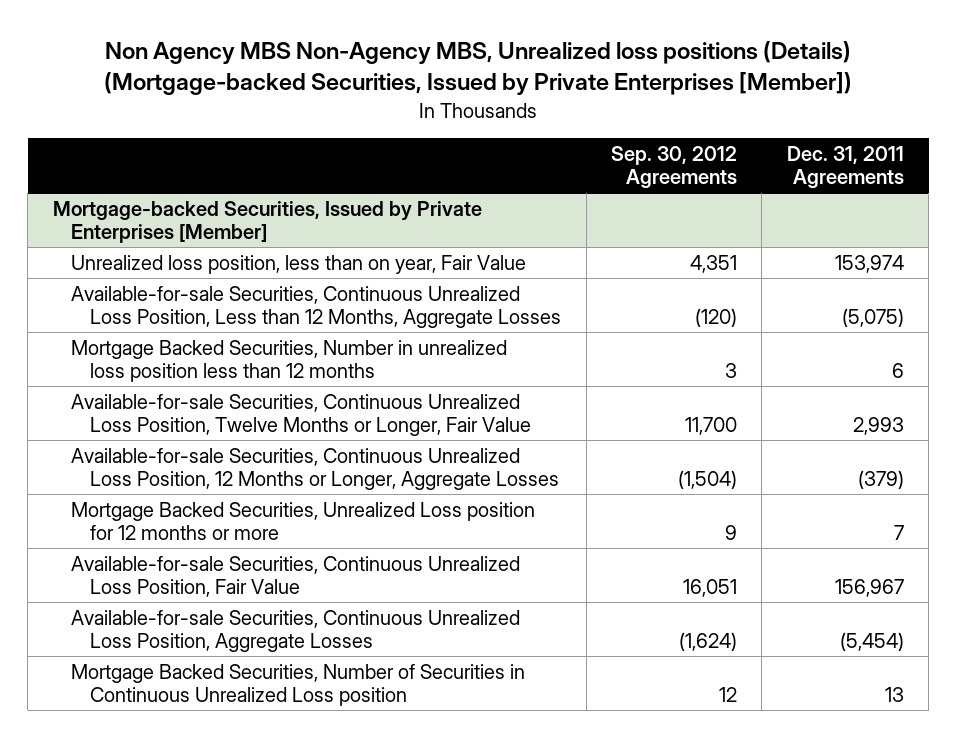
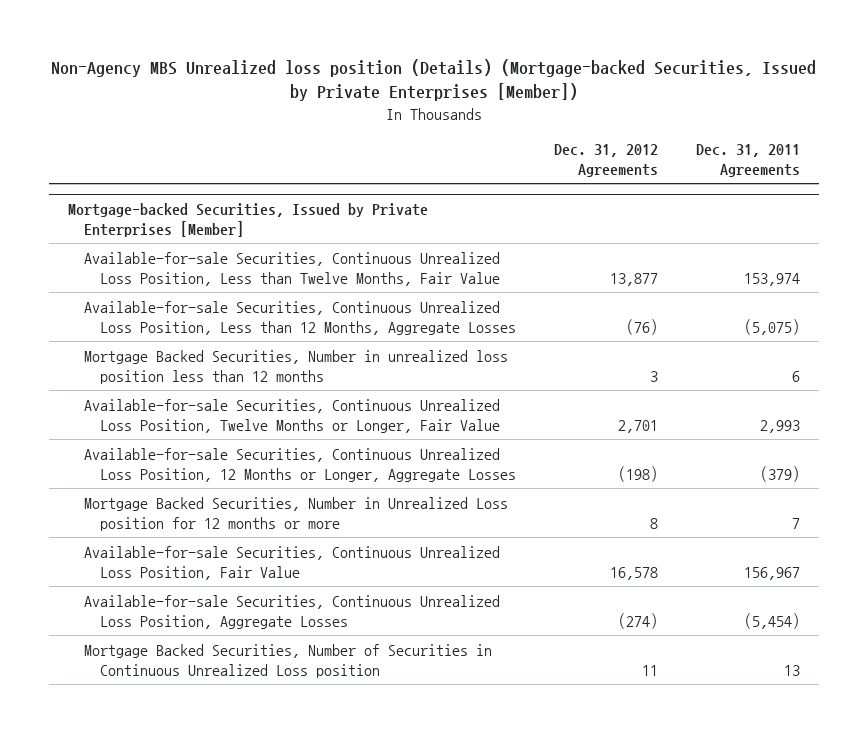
- Non Agency MBS Non-Agency MBS, Unrealized loss positions (Details) (Mortgage-backed Securities, Issued by Private Enterprises [Member])
+ Non-Agency MBS Unrealized loss position (Details) (Mortgage-backed Securities, Issued by Private Enterprises [Member])
- | Sep. 30, 2012 Agreements | Dec. 31, 2011 Agreements
+ | Dec. 31, 2012 Agreements | Dec. 31, 2011 Agreements
@ Mortgage-backed Securities, Issued by Private Enterprises [Member]
- Unrealized loss position, less than on year, Fair Value | 4,351 | 153,974
+ Available-for-sale Securities, Continuous Unrealized Loss Position, Less than Twelve Months, Fair Value | 13,877 | 153,974
- Mortgage Backed Securities, Unrealized Loss position for 12 months or more | 9 | 7
+ Mortgage Backed Securities, Number in Unrealized Loss position for 12 months or more | 8 | 7

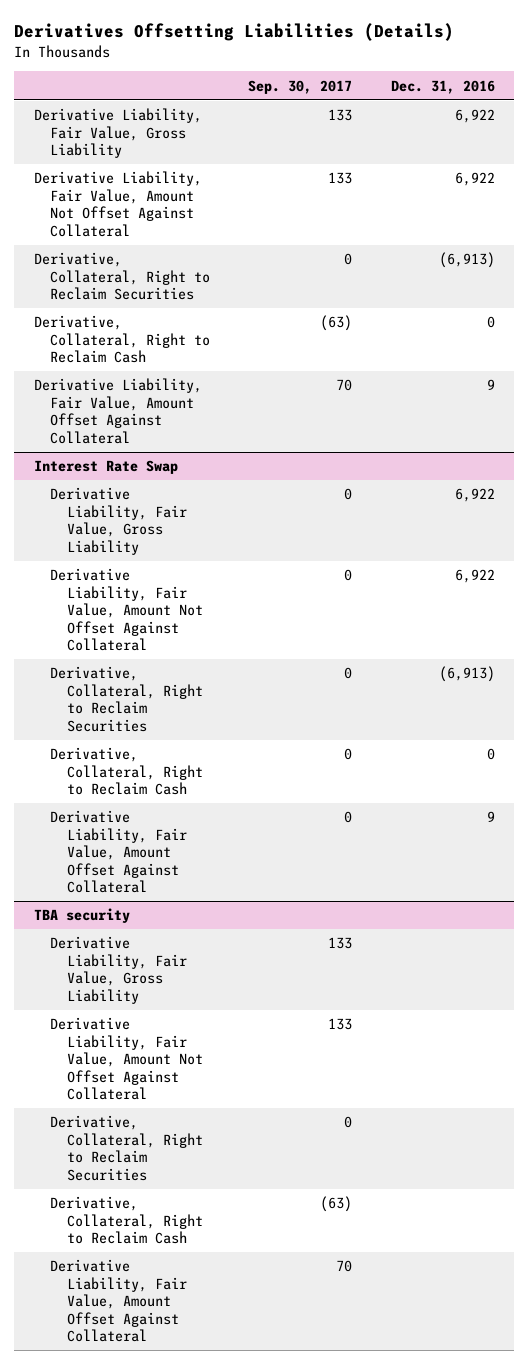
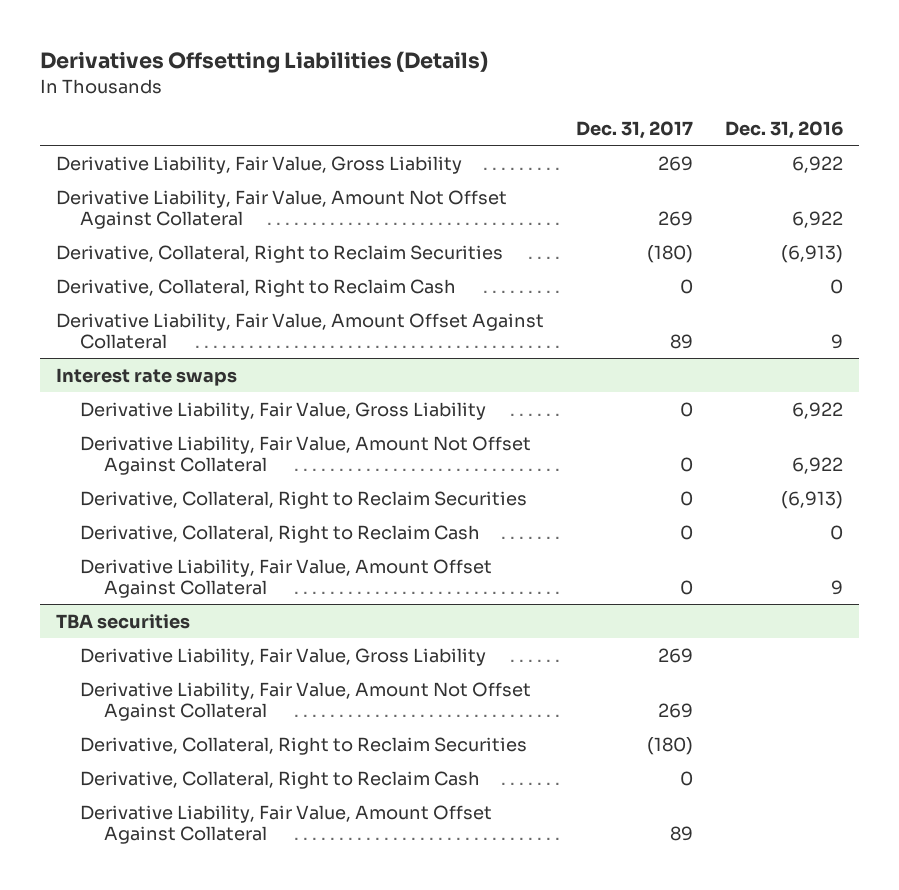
- | Sep. 30, 2017 | Dec. 31, 2016
+ | Dec. 31, 2017 | Dec. 31, 2016
- Interest Rate Swap
+ Interest rate swaps
- TBA security
+ TBA securities

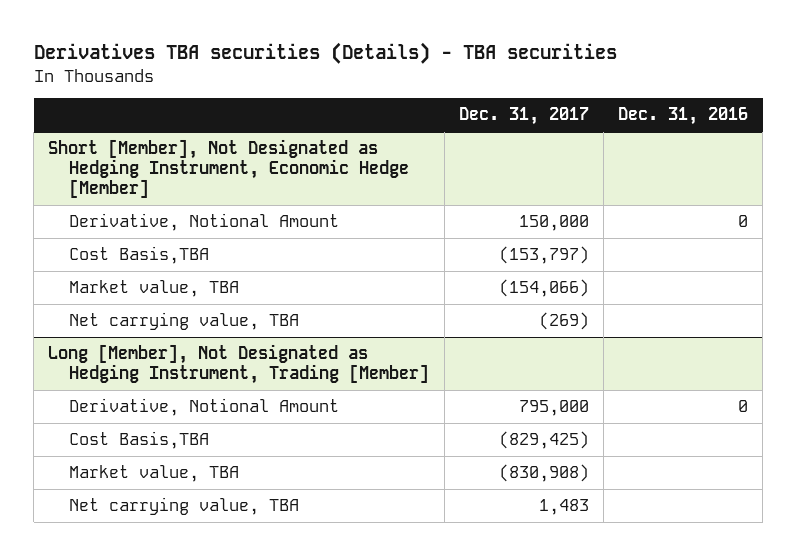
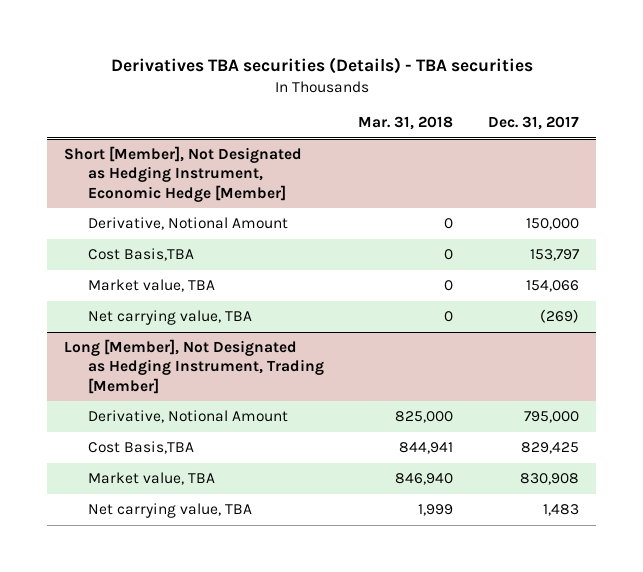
- | Dec. 31, 2017 | Dec. 31, 2016
+ | Mar. 31, 2018 | Dec. 31, 2017
@ Short [Member], Not Designated as Hedging Instrument, Economic Hedge [Member]
- Cost Basis,TBA | (153,797) |
- Market value, TBA | (154,066) |
+ Cost Basis,TBA | 0 | 153,797
+ Market value, TBA | 0 | 154,066
@ Long [Member], Not Designated as Hedging Instrument, Trading [Member]
- Cost Basis,TBA | (829,425) |
- Market value, TBA | (830,908) |
+ Cost Basis,TBA | 844,941 | 829,425
+ Market value, TBA | 846,940 | 830,908

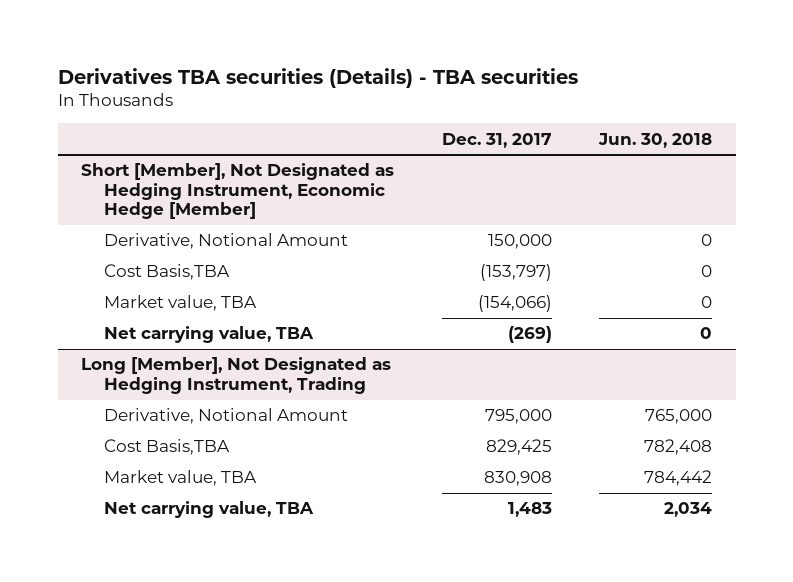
- | Mar. 31, 2018 | Dec. 31, 2017
+ | Dec. 31, 2017 | Jun. 30, 2018
@ Short [Member], Not Designated as Hedging Instrument, Economic Hedge [Member]
- Cost Basis,TBA | 0 | 153,797
- Market value, TBA | 0 | 154,066
+ Cost Basis,TBA | (153,797) | 0
+ Market value, TBA | (154,066) | 0
- Long [Member], Not Designated as Hedging Instrument, Trading [Member]
+ Long [Member], Not Designated as Hedging Instrument, Trading

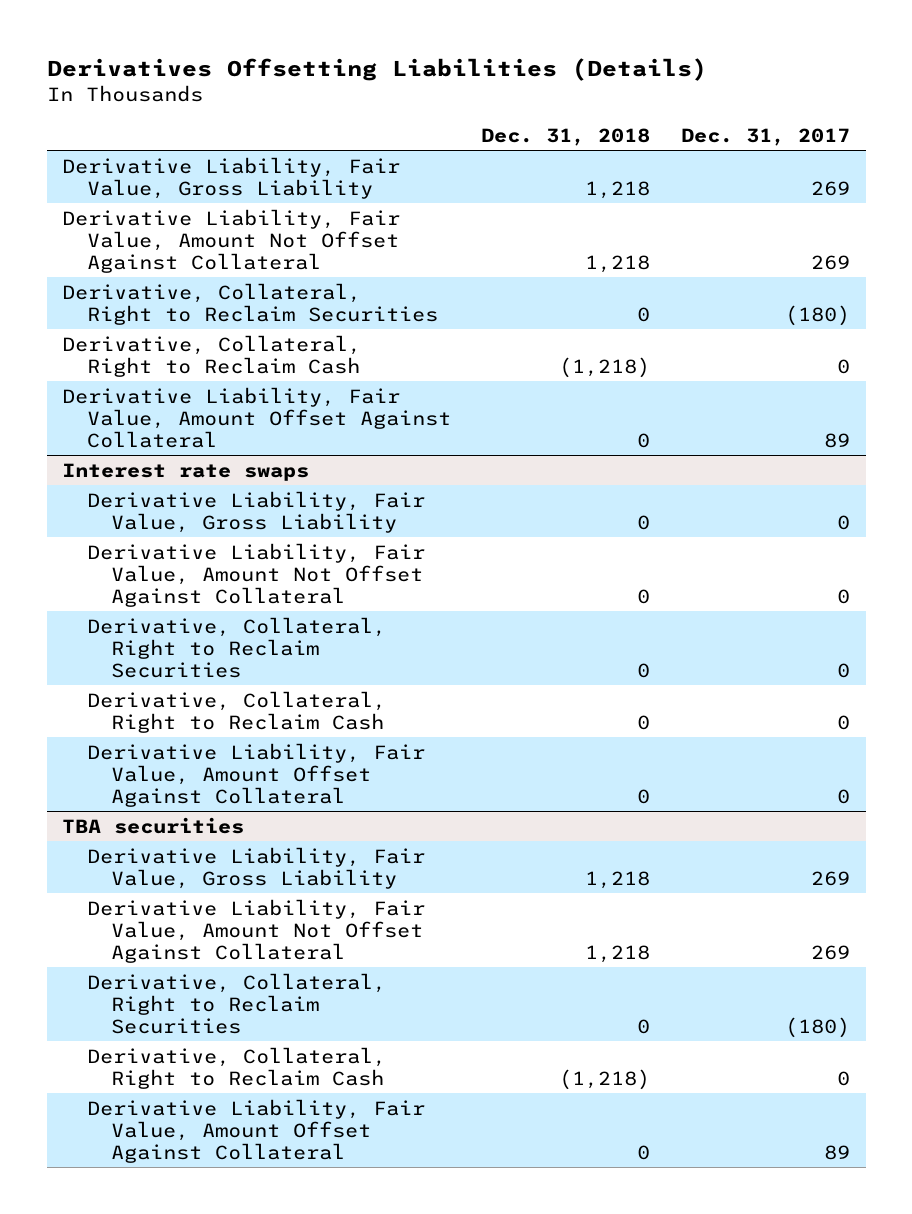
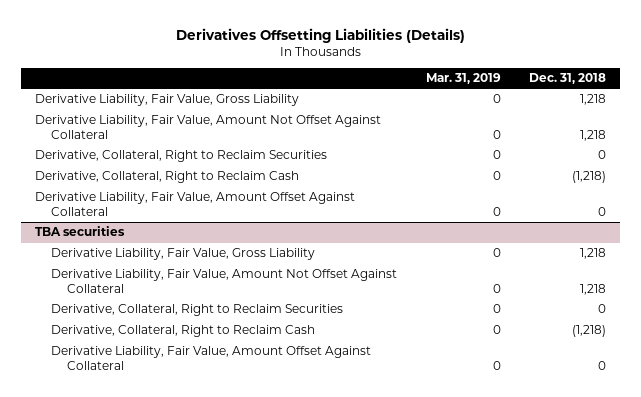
- | Dec. 31, 2018 | Dec. 31, 2017
+ | Mar. 31, 2019 | Dec. 31, 2018
- Interest rate swaps
- Derivative Liability, Fair Value, Gross Liability | 0 | 0
- Derivative Liability, Fair Value, Amount Not Offset Against Collateral | 0 | 0
- Derivative, Collateral, Right to Reclaim Securities | 0 | 0
- Derivative, Collateral, Right to Reclaim Cash | 0 | 0
- Derivative Liability, Fair Value, Amount Offset Against Collateral | 0 | 0

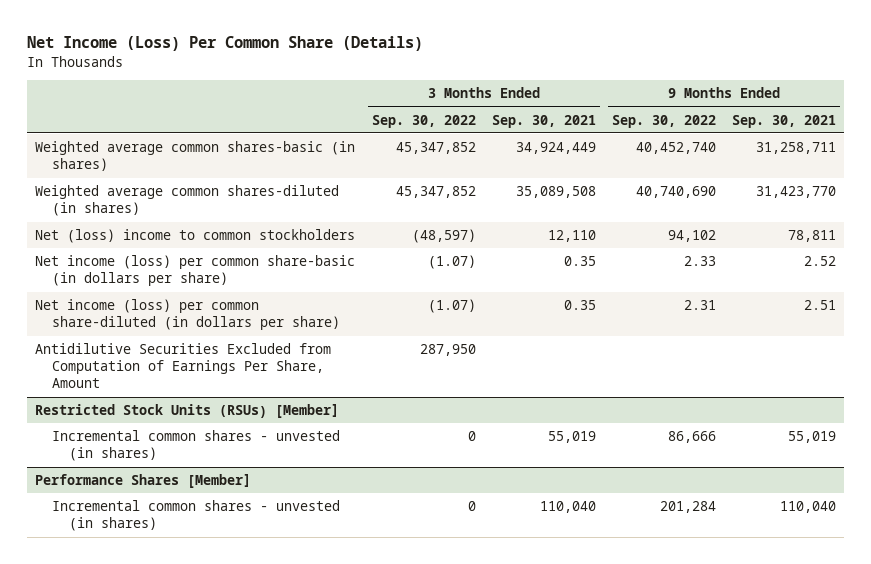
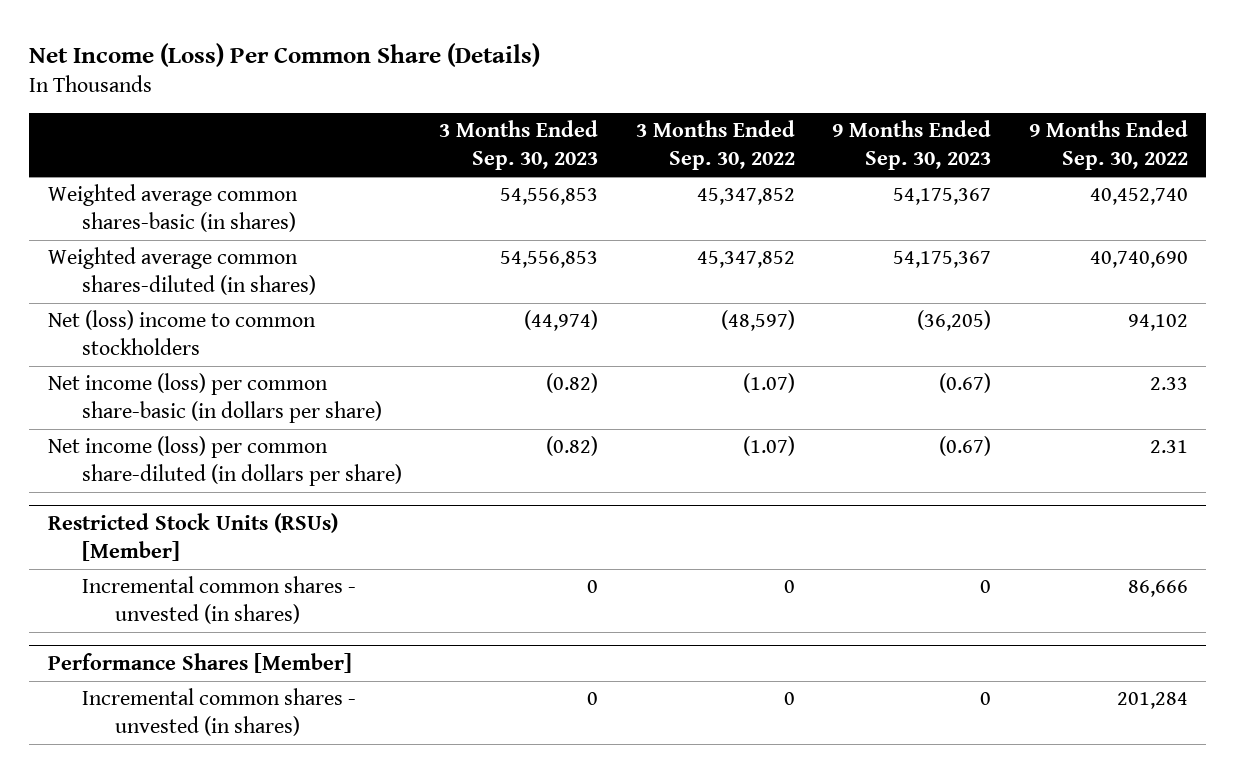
- | 3 Months Ended Sep. 30, 2022 | 3 Months Ended Sep. 30, 2021 | 9 Months Ended Sep. 30, 2022 | 9 Months Ended Sep. 30, 2021
+ | 3 Months Ended Sep. 30, 2023 | 3 Months Ended Sep. 30, 2022 | 9 Months Ended Sep. 30, 2023 | 9 Months Ended Sep. 30, 2022
- Antidilutive Securities Excluded from Computation of Earnings Per Share, Amount | 287,950 | | |

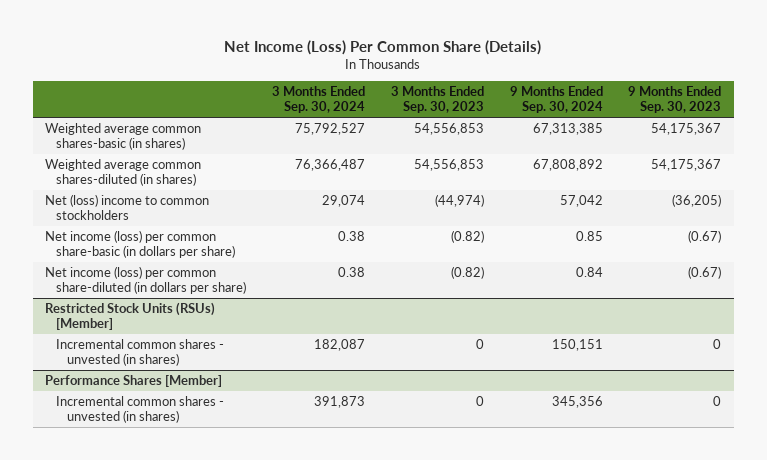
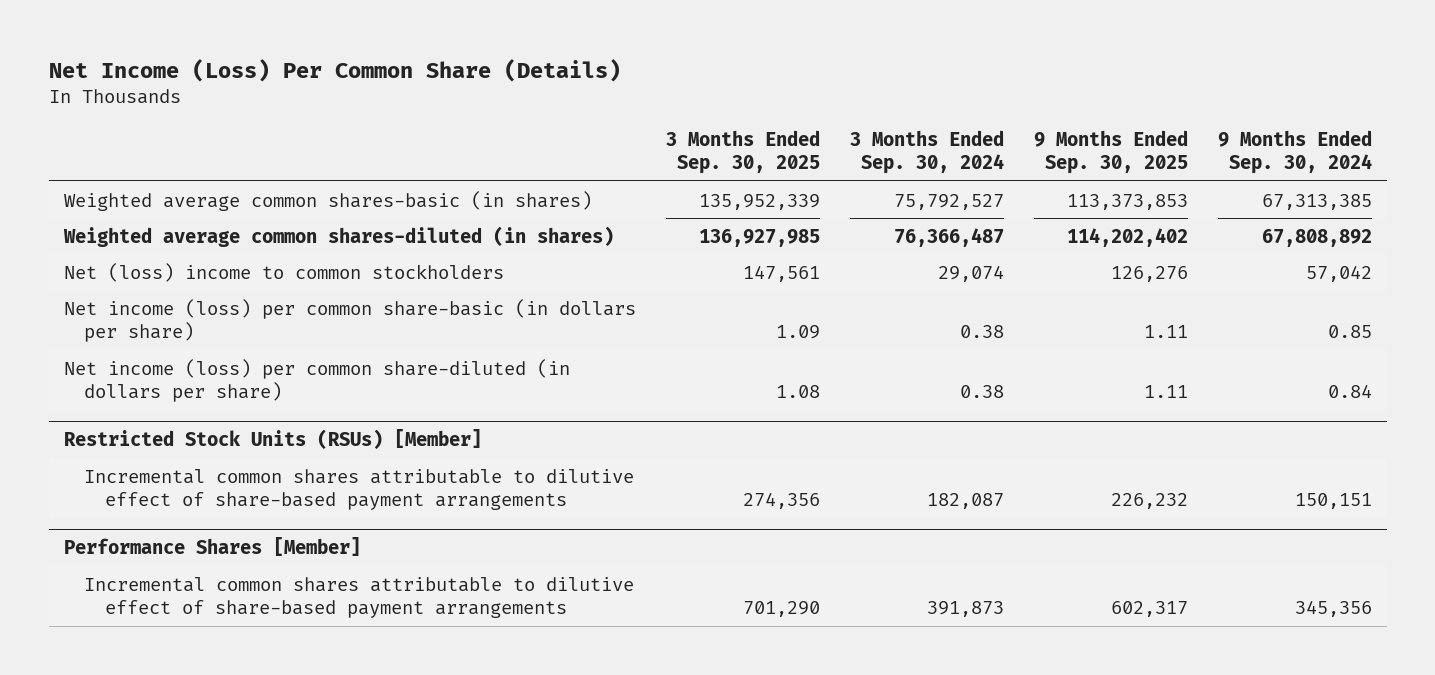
- | 3 Months Ended Sep. 30, 2024 | 3 Months Ended Sep. 30, 2023 | 9 Months Ended Sep. 30, 2024 | 9 Months Ended Sep. 30, 2023
+ | 3 Months Ended Sep. 30, 2025 | 3 Months Ended Sep. 30, 2024 | 9 Months Ended Sep. 30, 2025 | 9 Months Ended Sep. 30, 2024
@ Restricted Stock Units (RSUs) [Member]
- Incremental common shares - unvested (in shares) | 182,087 | 0 | 150,151 | 0
+ Incremental common shares attributable to dilutive effect of share-based payment arrangements | 274,356 | 182,087 | 226,232 | 150,151
@ Performance Shares [Member]
- Incremental common shares - unvested (in shares) | 391,873 | 0 | 345,356 | 0
+ Incremental common shares attributable to dilutive effect of share-based payment arrangements | 701,290 | 391,873 | 602,317 | 345,356

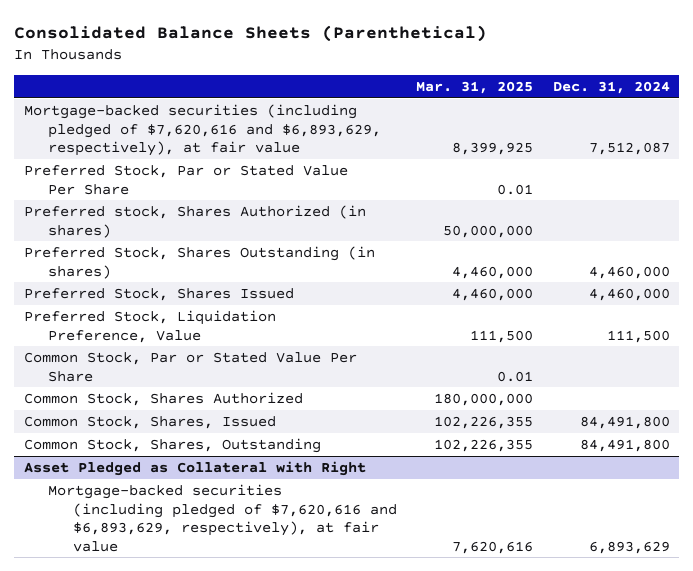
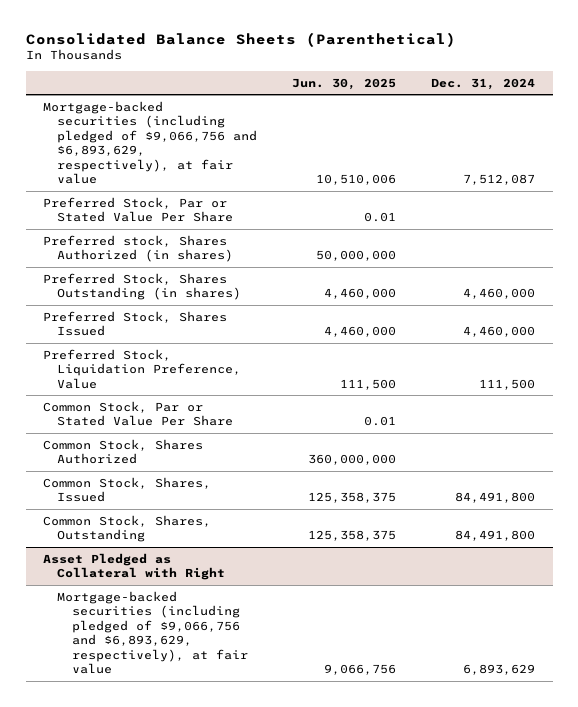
- | Mar. 31, 2025 | Dec. 31, 2024
+ | Jun. 30, 2025 | Dec. 31, 2024
- Mortgage-backed securities (including pledged of $7,620,616 and $6,893,629, respectively), at fair value | 8,399,925 | 7,512,087
+ Mortgage-backed securities (including pledged of $9,066,756 and $6,893,629, respectively), at fair value | 10,510,006 | 7,512,087
@ Asset Pledged as Collateral with Right
- Mortgage-backed securities (including pledged of $7,620,616 and $6,893,629, respectively), at fair value | 7,620,616 | 6,893,629
+ Mortgage-backed securities (including pledged of $9,066,756 and $6,893,629, respectively), at fair value | 9,066,756 | 6,893,629

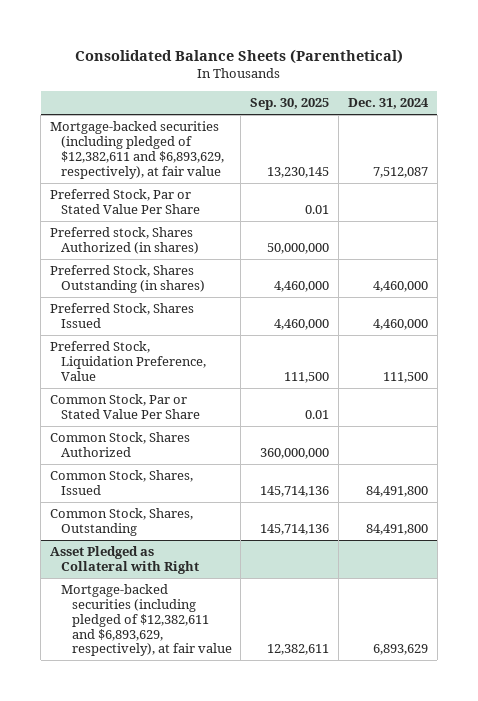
- | Jun. 30, 2025 | Dec. 31, 2024
+ | Sep. 30, 2025 | Dec. 31, 2024
- Mortgage-backed securities (including pledged of $9,066,756 and $6,893,629, respectively), at fair value | 10,510,006 | 7,512,087
+ Mortgage-backed securities (including pledged of $12,382,611 and $6,893,629, respectively), at fair value | 13,230,145 | 7,512,087
@ Asset Pledged as Collateral with Right
- Mortgage-backed securities (including pledged of $9,066,756 and $6,893,629, respectively), at fair value | 9,066,756 | 6,893,629
+ Mortgage-backed securities (including pledged of $12,382,611 and $6,893,629, respectively), at fair value | 12,382,611 | 6,893,629

